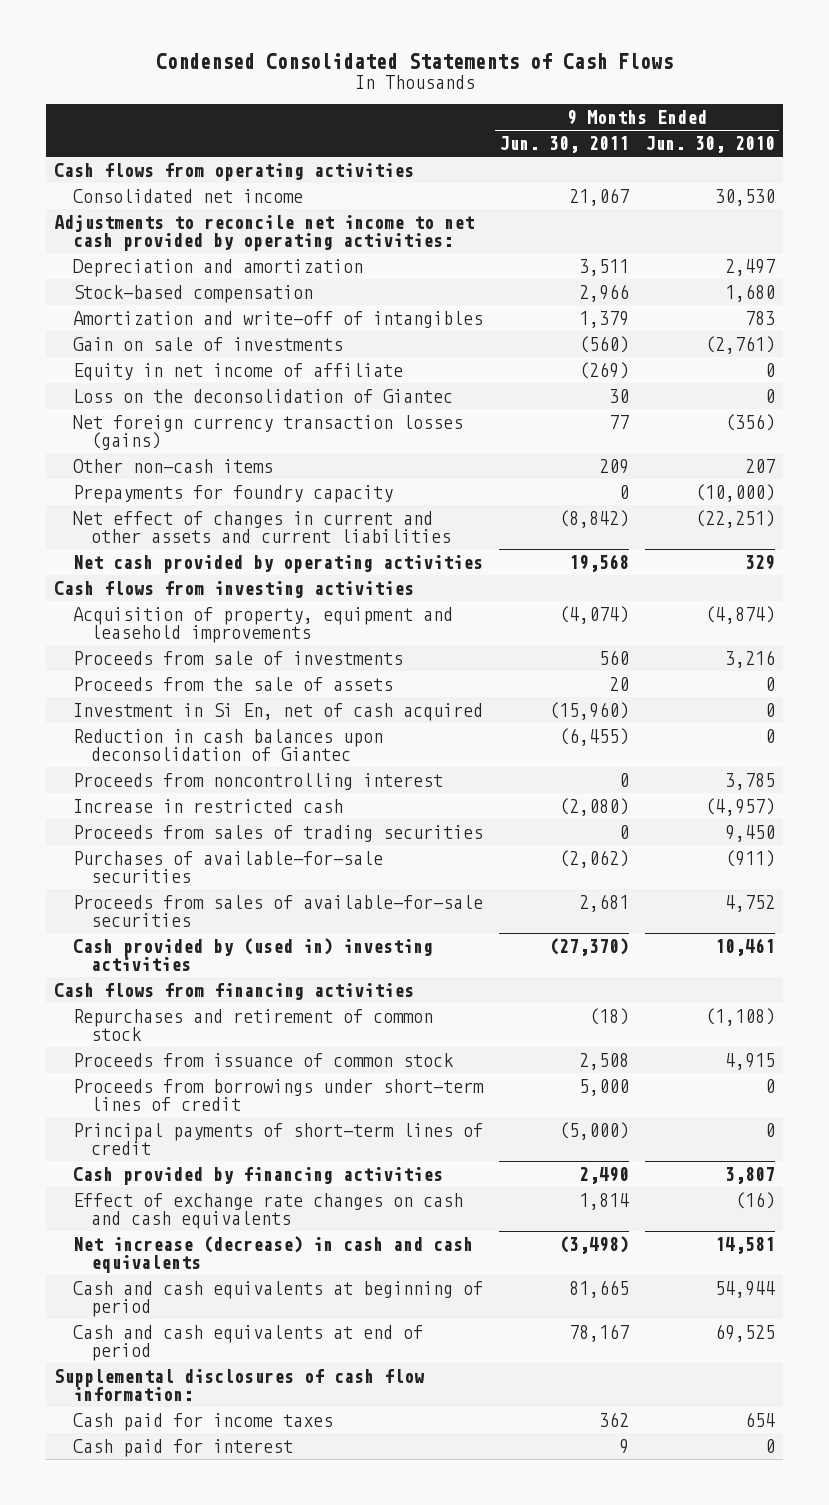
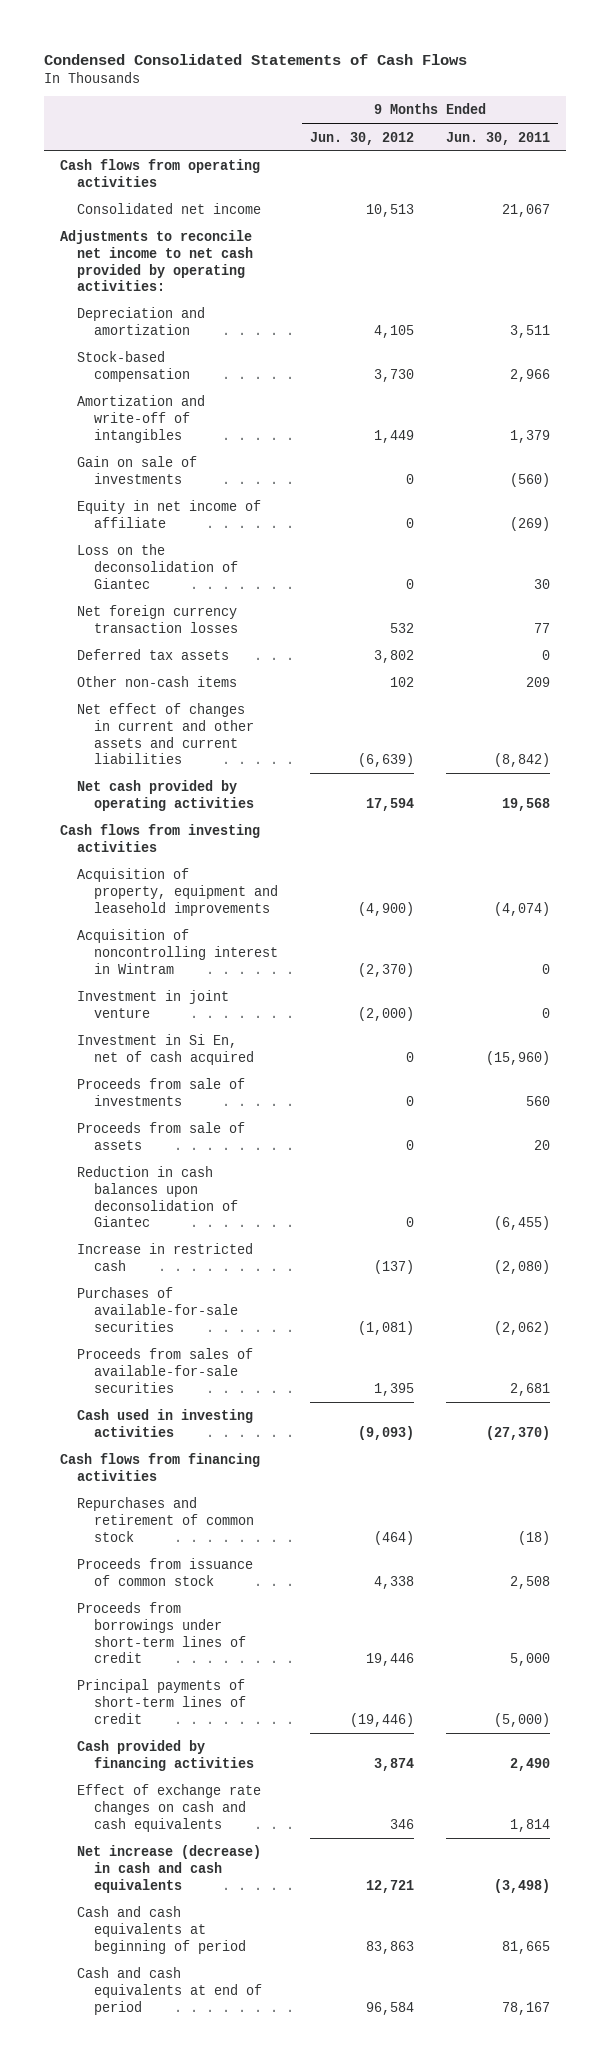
- | 9 Months Ended Jun. 30, 2011 | 9 Months Ended Jun. 30, 2010
+ | 9 Months Ended Jun. 30, 2012 | 9 Months Ended Jun. 30, 2011
- Net foreign currency transaction losses (gains) | 77 | (356)
+ Net foreign currency transaction losses | 532 | 77
+ Deferred tax assets | 3,802 | 0
- Prepayments for foundry capacity | 0 | (10,000)
- Proceeds from the sale of assets | 20 | 0
+ Acquisition of noncontrolling interest in Wintram | (2,370) | 0
+ Investment in joint venture | (2,000) | 0
moved down: Proceeds from sale of investments | 0 | 560
+ Proceeds from sale of assets | 0 | 20
- Proceeds from noncontrolling interest | 0 | 3,785
- Proceeds from sales of trading securities | 0 | 9,450
- Cash provided by (used in) investing activities | (27,370) | 10,461
+ Cash used in investing activities | (9,093) | (27,370)
- Supplemental disclosures of cash flow information:
- Cash paid for income taxes | 362 | 654
- Cash paid for interest | 9 | 0

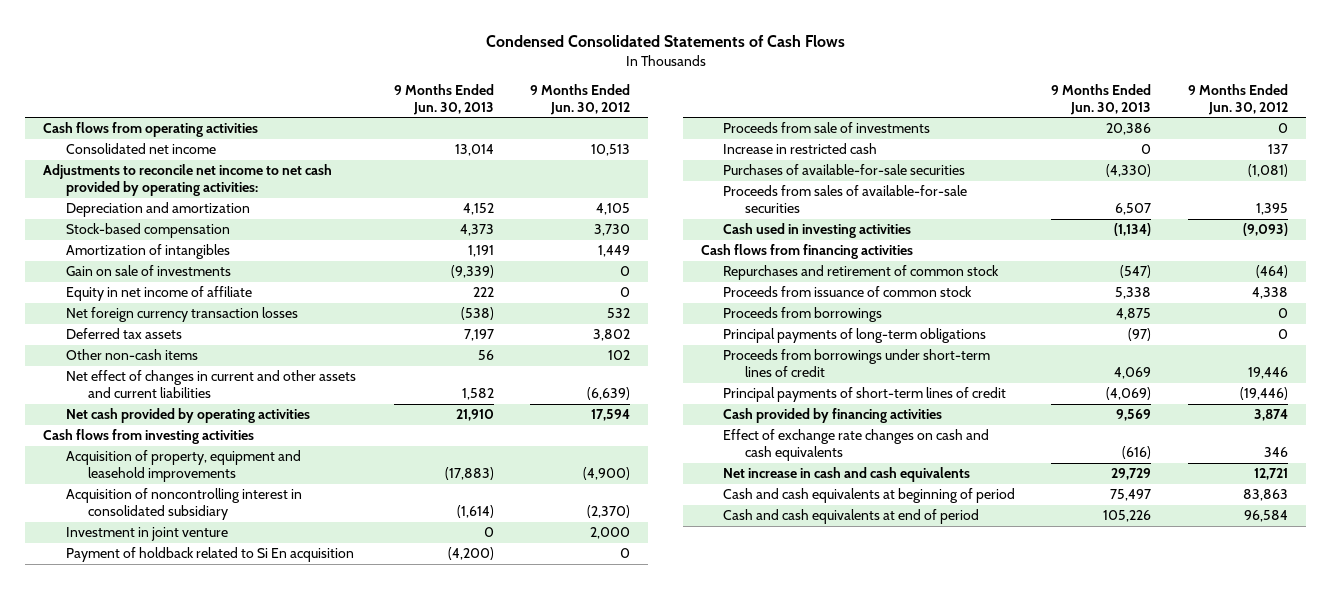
- | 9 Months Ended Jun. 30, 2012 | 9 Months Ended Jun. 30, 2011
+ | 9 Months Ended Jun. 30, 2013 | 9 Months Ended Jun. 30, 2012
- Amortization and write-off of intangibles | 1,449 | 1,379
+ Amortization of intangibles | 1,191 | 1,449
- Loss on the deconsolidation of Giantec | 0 | 30
- Acquisition of noncontrolling interest in Wintram | (2,370) | 0
- Investment in joint venture | (2,000) | 0
- Investment in Si En, net of cash acquired | 0 | (15,960)
+ Acquisition of noncontrolling interest in consolidated subsidiary | (1,614) | (2,370)
+ Investment in joint venture | 0 | 2,000
+ Payment of holdback related to Si En acquisition | (4,200) | 0
- Proceeds from sale of assets | 0 | 20
- Reduction in cash balances upon deconsolidation of Giantec | 0 | (6,455)
- Increase in restricted cash | (137) | (2,080)
+ Increase in restricted cash | 0 | 137
+ Proceeds from borrowings | 4,875 | 0
+ Principal payments of long-term obligations | (97) | 0
- Net increase (decrease) in cash and cash equivalents | 12,721 | (3,498)
+ Net increase in cash and cash equivalents | 29,729 | 12,721

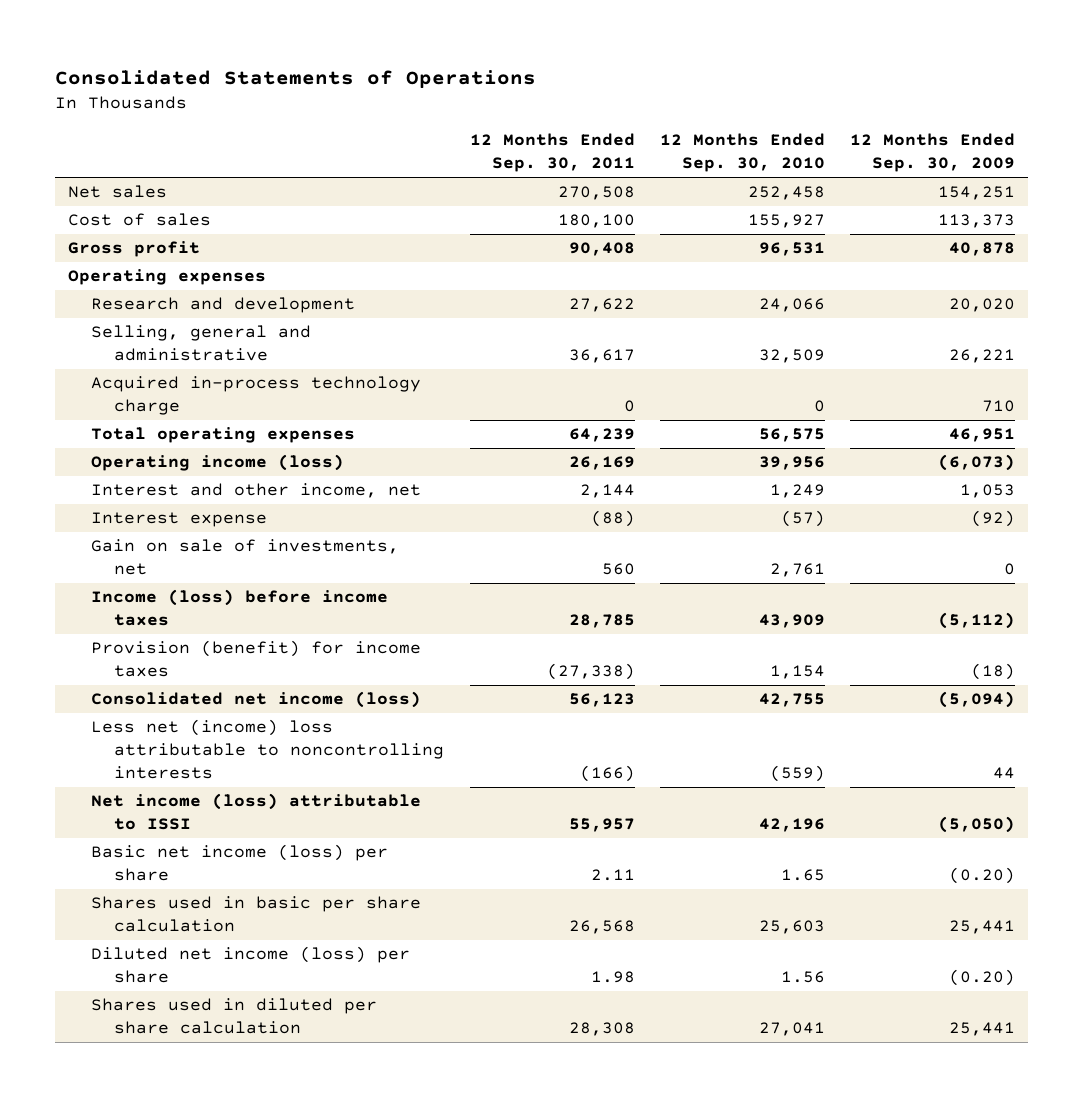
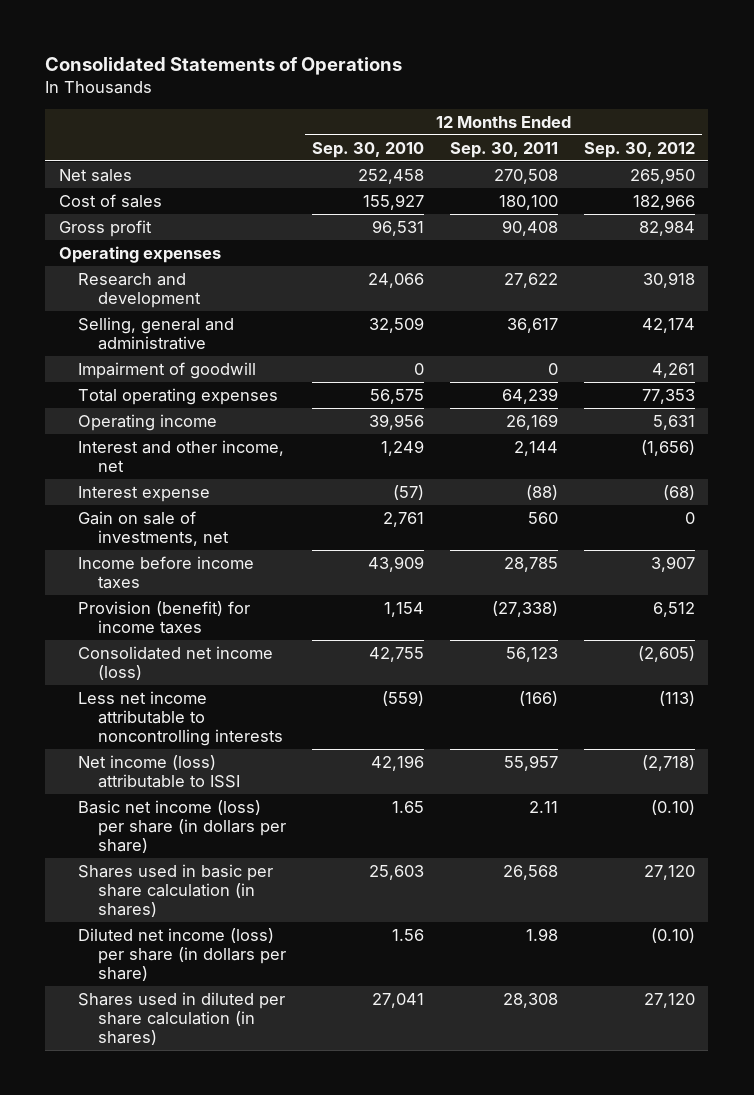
- | 12 Months Ended Sep. 30, 2011 | 12 Months Ended Sep. 30, 2010 | 12 Months Ended Sep. 30, 2009
+ | 12 Months Ended Sep. 30, 2010 | 12 Months Ended Sep. 30, 2011 | 12 Months Ended Sep. 30, 2012
- Acquired in-process technology charge | 0 | 0 | 710
+ Impairment of goodwill | 0 | 0 | 4,261
- Operating income (loss) | 26,169 | 39,956 | (6,073)
+ Operating income | 39,956 | 26,169 | 5,631
- Income (loss) before income taxes | 28,785 | 43,909 | (5,112)
+ Income before income taxes | 43,909 | 28,785 | 3,907
- Less net (income) loss attributable to noncontrolling interests | (166) | (559) | 44
+ Less net income attributable to noncontrolling interests | (559) | (166) | (113)
- Basic net income (loss) per share | 2.11 | 1.65 | (0.20)
- Shares used in basic per share calculation | 26,568 | 25,603 | 25,441
- Diluted net income (loss) per share | 1.98 | 1.56 | (0.20)
- Shares used in diluted per share calculation | 28,308 | 27,041 | 25,441
+ Basic net income (loss) per share (in dollars per share) | 1.65 | 2.11 | (0.10)
+ Shares used in basic per share calculation (in shares) | 25,603 | 26,568 | 27,120
+ Diluted net income (loss) per share (in dollars per share) | 1.56 | 1.98 | (0.10)
+ Shares used in diluted per share calculation (in shares) | 27,041 | 28,308 | 27,120

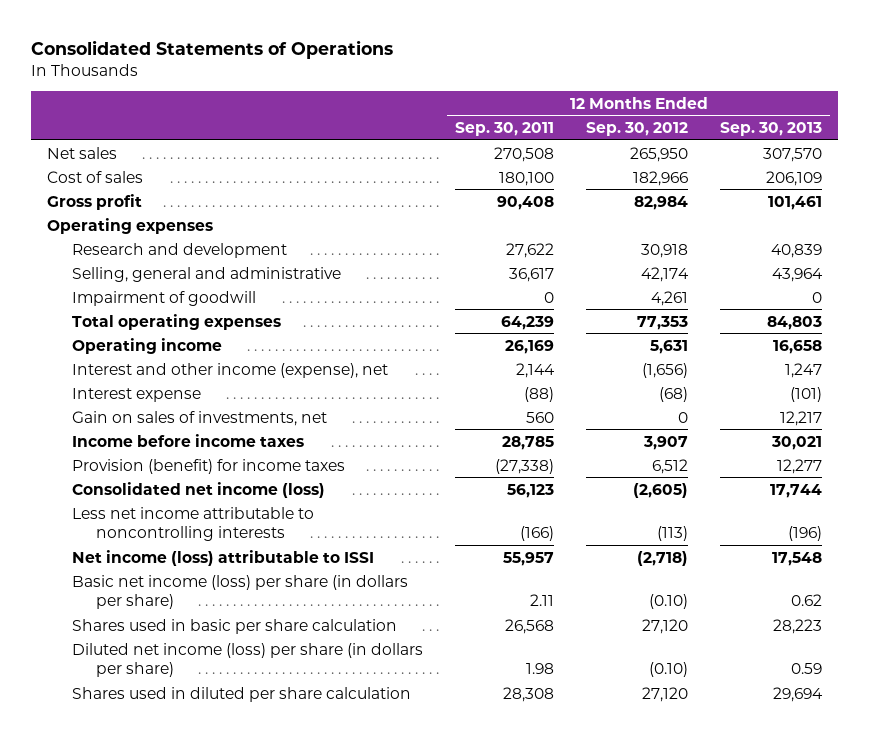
- | 12 Months Ended Sep. 30, 2010 | 12 Months Ended Sep. 30, 2011 | 12 Months Ended Sep. 30, 2012
+ | 12 Months Ended Sep. 30, 2011 | 12 Months Ended Sep. 30, 2012 | 12 Months Ended Sep. 30, 2013
- Interest and other income, net | 1,249 | 2,144 | (1,656)
+ Interest and other income (expense), net | 2,144 | (1,656) | 1,247
- Gain on sale of investments, net | 2,761 | 560 | 0
+ Gain on sales of investments, net | 560 | 0 | 12,217
- Shares used in basic per share calculation (in shares) | 25,603 | 26,568 | 27,120
+ Shares used in basic per share calculation | 26,568 | 27,120 | 28,223
- Shares used in diluted per share calculation (in shares) | 27,041 | 28,308 | 27,120
+ Shares used in diluted per share calculation | 28,308 | 27,120 | 29,694

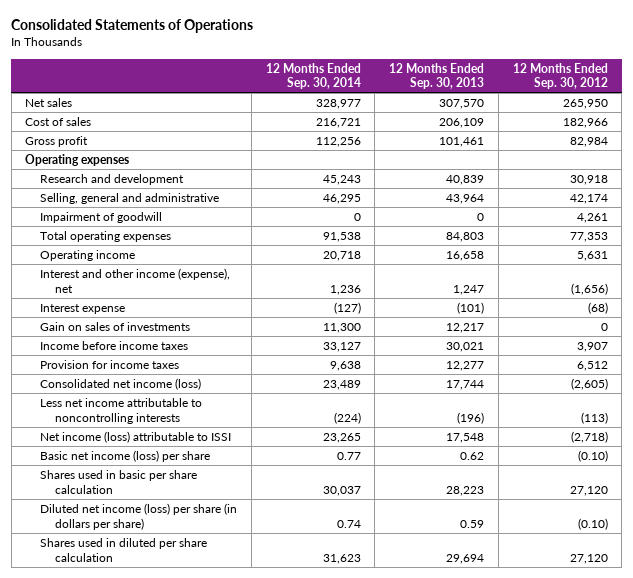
- | 12 Months Ended Sep. 30, 2011 | 12 Months Ended Sep. 30, 2012 | 12 Months Ended Sep. 30, 2013
+ | 12 Months Ended Sep. 30, 2014 | 12 Months Ended Sep. 30, 2013 | 12 Months Ended Sep. 30, 2012
- Gain on sales of investments, net | 560 | 0 | 12,217
+ Gain on sales of investments | 11,300 | 12,217 | 0
- Provision (benefit) for income taxes | (27,338) | 6,512 | 12,277
+ Provision for income taxes | 9,638 | 12,277 | 6,512
- Basic net income (loss) per share (in dollars per share) | 2.11 | (0.10) | 0.62
+ Basic net income (loss) per share | 0.77 | 0.62 | (0.10)

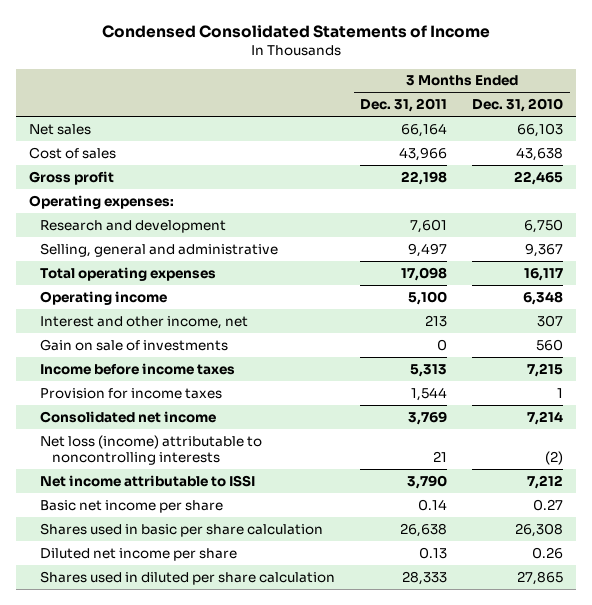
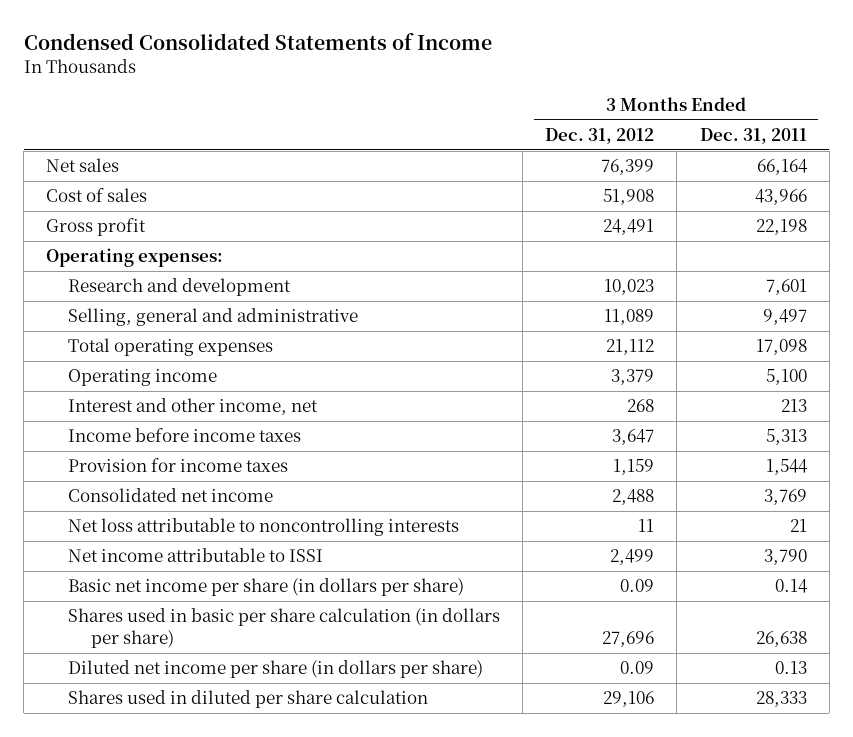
- | 3 Months Ended Dec. 31, 2011 | 3 Months Ended Dec. 31, 2010
+ | 3 Months Ended Dec. 31, 2012 | 3 Months Ended Dec. 31, 2011
- Gain on sale of investments | 0 | 560
- Net loss (income) attributable to noncontrolling interests | 21 | (2)
+ Net loss attributable to noncontrolling interests | 11 | 21
- Basic net income per share | 0.14 | 0.27
- Shares used in basic per share calculation | 26,638 | 26,308
- Diluted net income per share | 0.13 | 0.26
+ Basic net income per share (in dollars per share) | 0.09 | 0.14
+ Shares used in basic per share calculation (in dollars per share) | 27,696 | 26,638
+ Diluted net income per share (in dollars per share) | 0.09 | 0.13

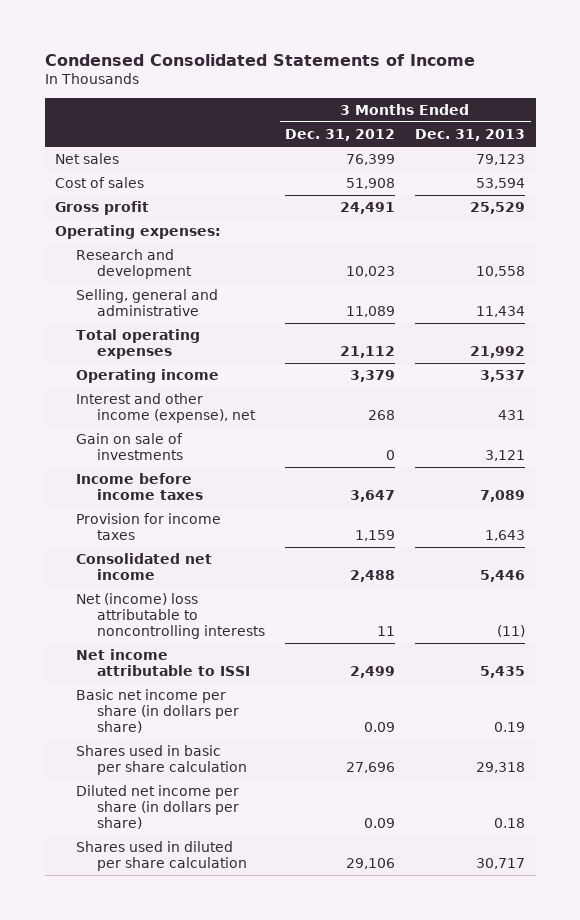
- | 3 Months Ended Dec. 31, 2012 | 3 Months Ended Dec. 31, 2011
+ | 3 Months Ended Dec. 31, 2012 | 3 Months Ended Dec. 31, 2013
- Interest and other income, net | 268 | 213
+ Interest and other income (expense), net | 268 | 431
+ Gain on sale of investments | 0 | 3,121
- Net loss attributable to noncontrolling interests | 11 | 21
+ Net (income) loss attributable to noncontrolling interests | 11 | (11)
- Shares used in basic per share calculation (in dollars per share) | 27,696 | 26,638
+ Shares used in basic per share calculation | 27,696 | 29,318

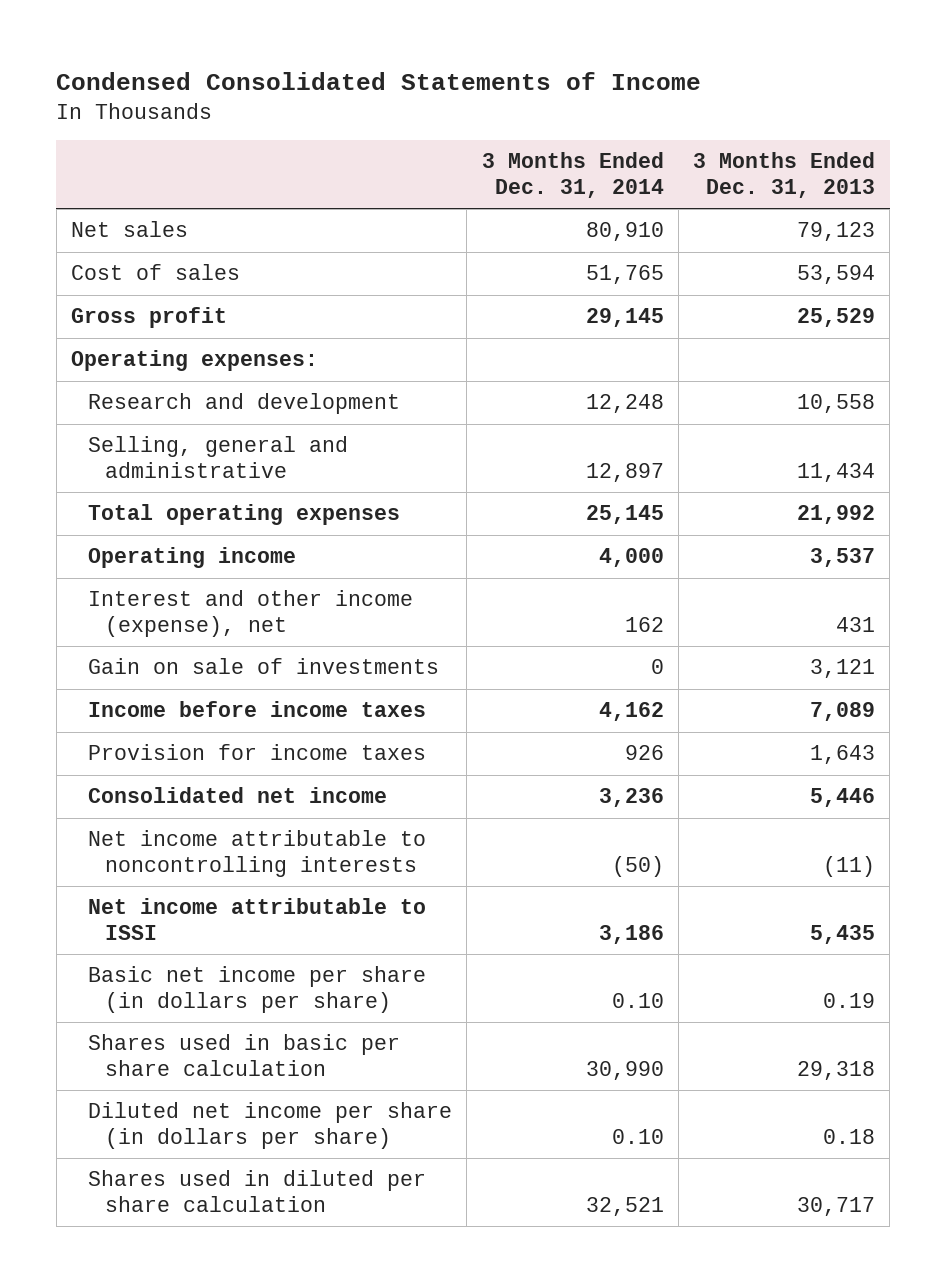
- | 3 Months Ended Dec. 31, 2012 | 3 Months Ended Dec. 31, 2013
+ | 3 Months Ended Dec. 31, 2014 | 3 Months Ended Dec. 31, 2013
- Net (income) loss attributable to noncontrolling interests | 11 | (11)
+ Net income attributable to noncontrolling interests | (50) | (11)

